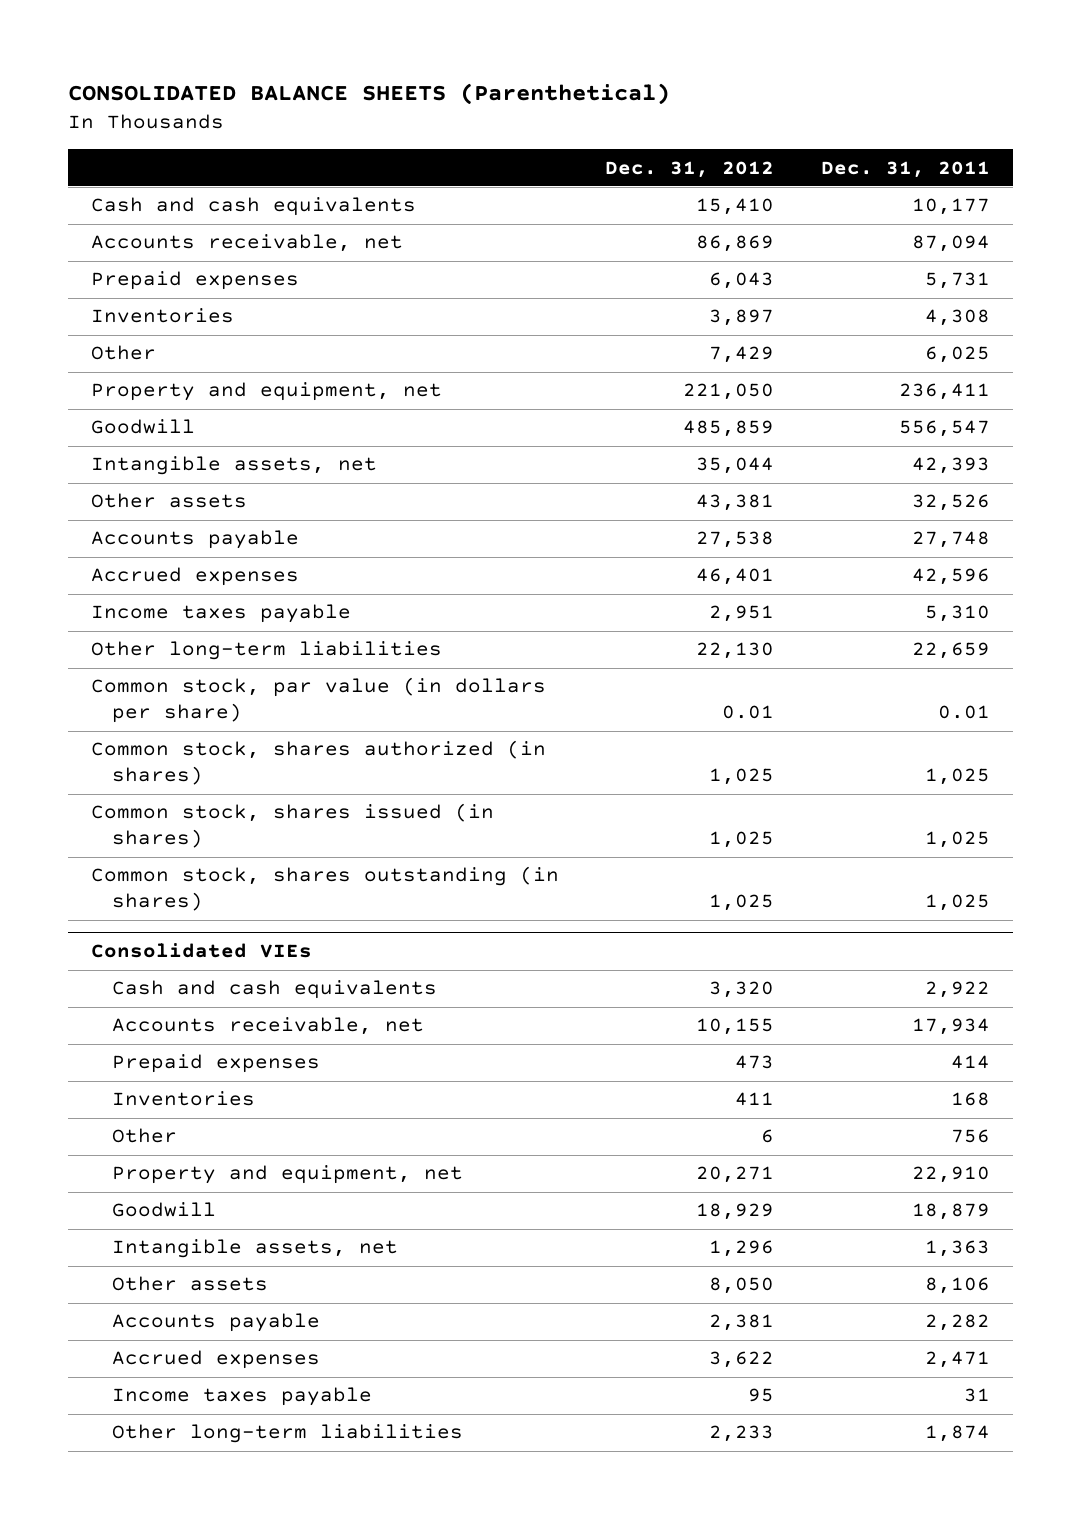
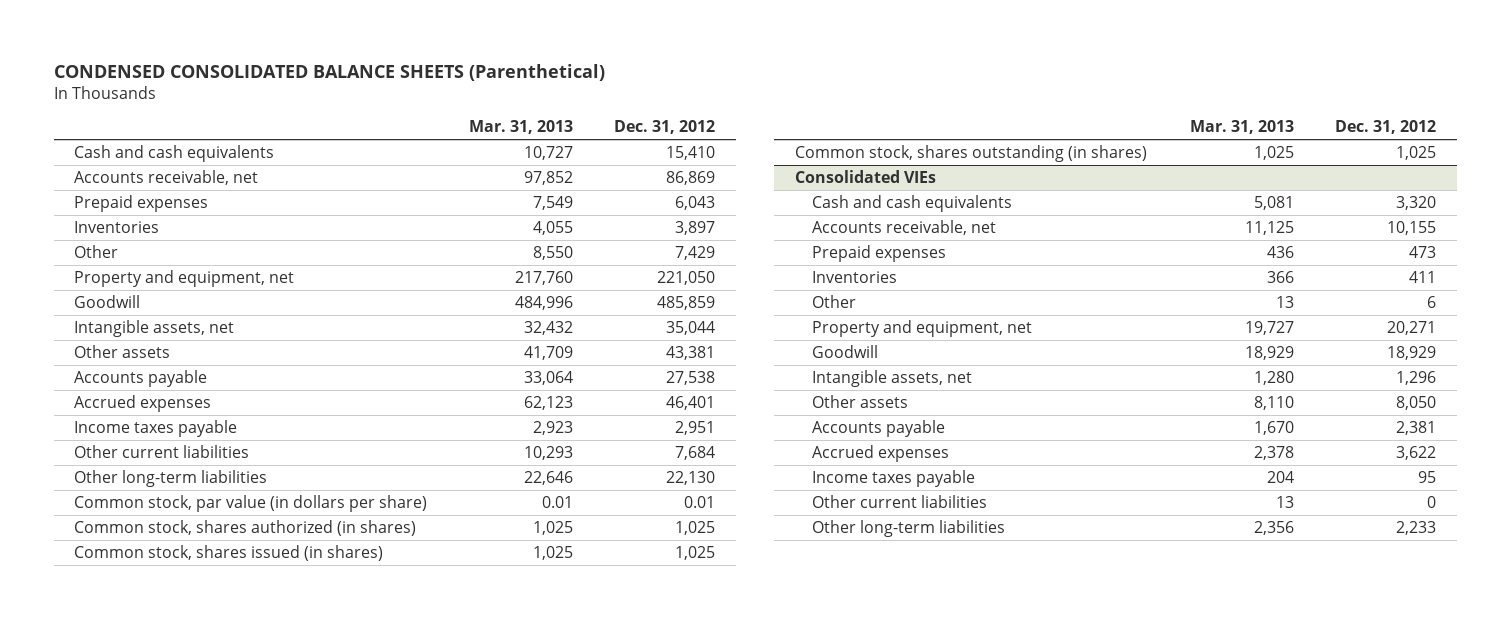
- CONSOLIDATED BALANCE SHEETS (Parenthetical)
+ CONDENSED CONSOLIDATED BALANCE SHEETS (Parenthetical)
- | Dec. 31, 2012 | Dec. 31, 2011
+ | Mar. 31, 2013 | Dec. 31, 2012
+ Other current liabilities | 10,293 | 7,684
@ Consolidated VIEs
+ Other current liabilities | 13 | 0

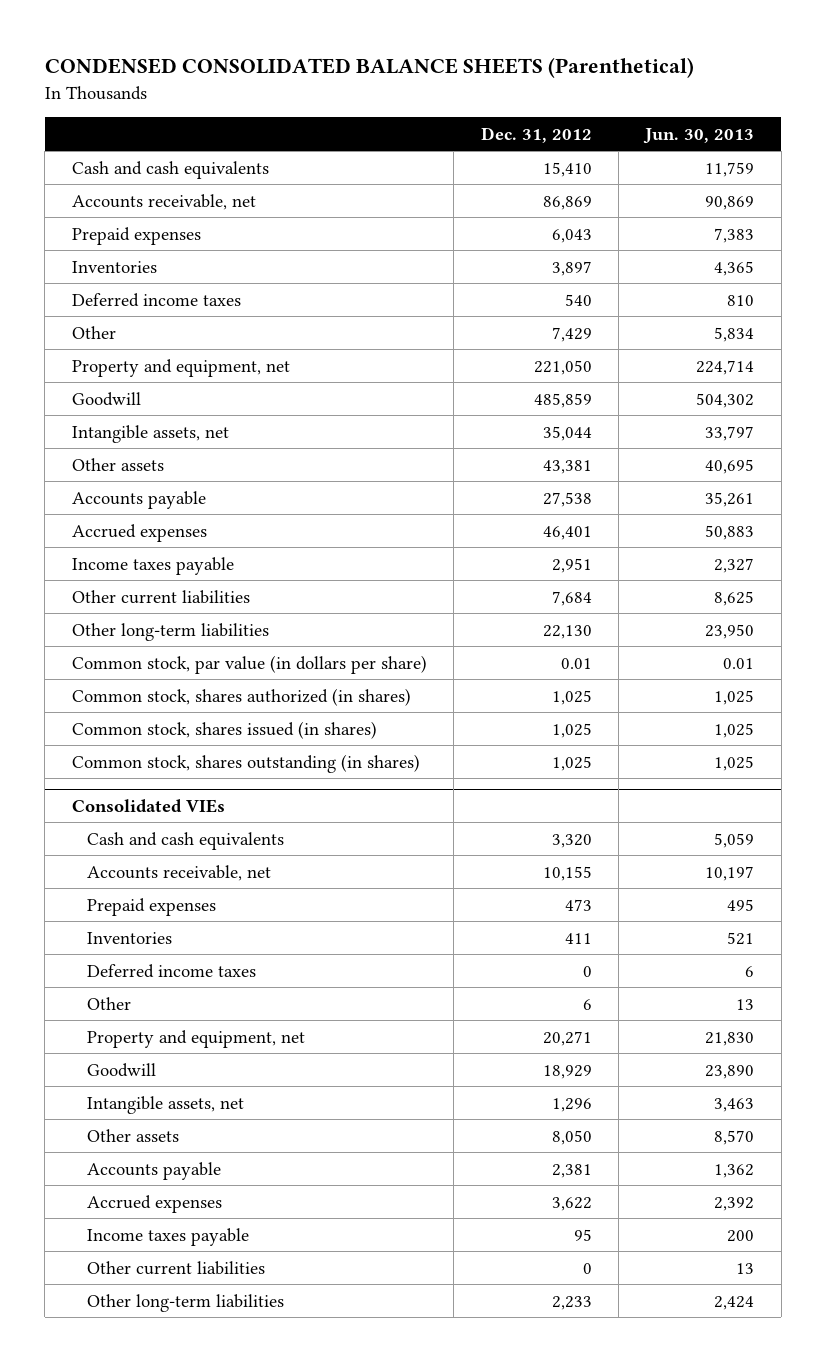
- | Mar. 31, 2013 | Dec. 31, 2012
+ | Dec. 31, 2012 | Jun. 30, 2013
+ Deferred income taxes | 540 | 810
@ Consolidated VIEs
+ Deferred income taxes | 0 | 6

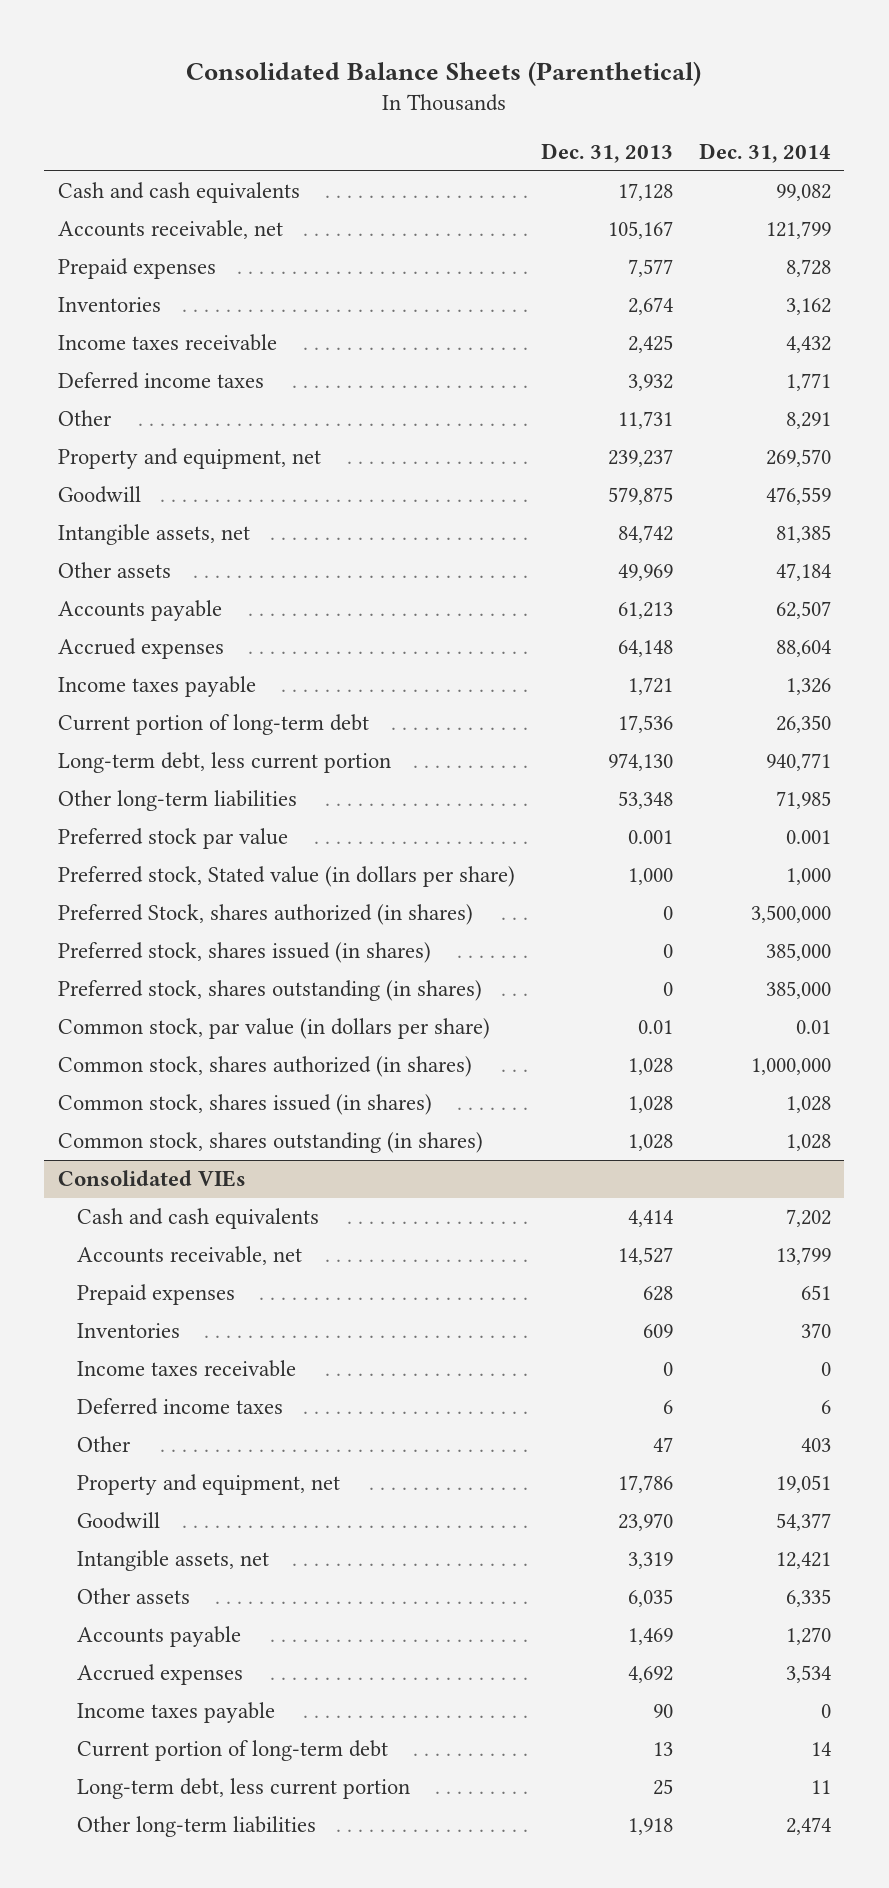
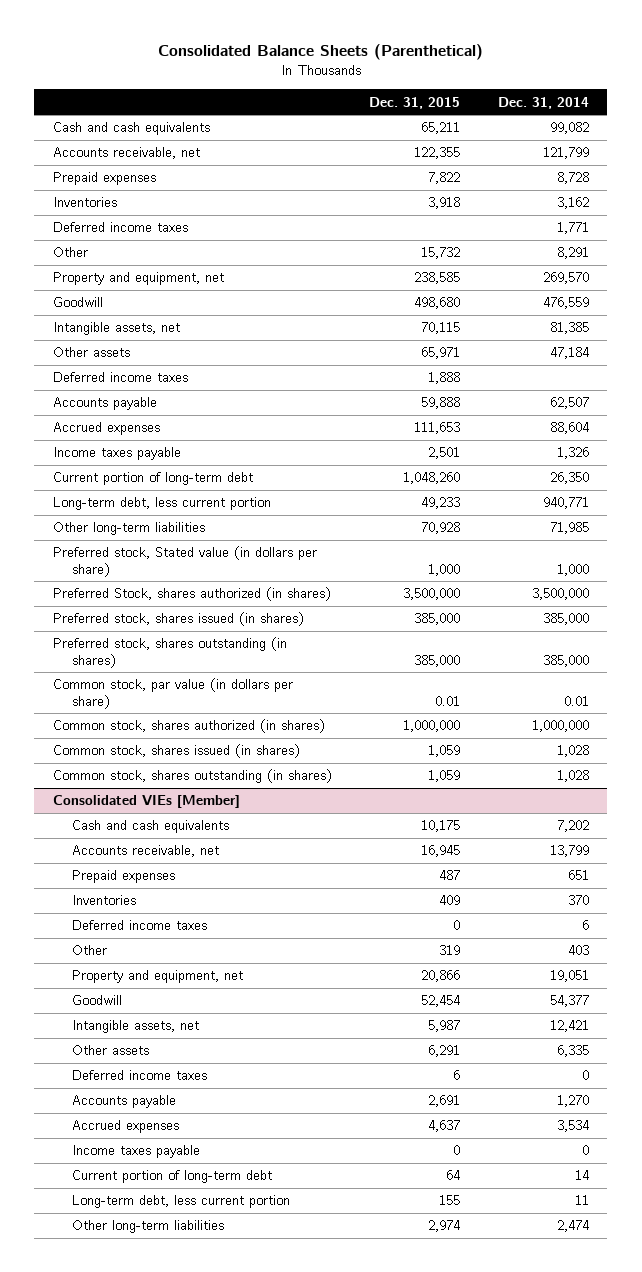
- | Dec. 31, 2013 | Dec. 31, 2014
+ | Dec. 31, 2015 | Dec. 31, 2014
- Income taxes receivable | 2,425 | 4,432
+ Deferred income taxes | 1,888 |
- Preferred stock par value | 0.001 | 0.001
- Consolidated VIEs
+ Consolidated VIEs [Member]
- Income taxes receivable | 0 | 0
+ Deferred income taxes | 6 | 0

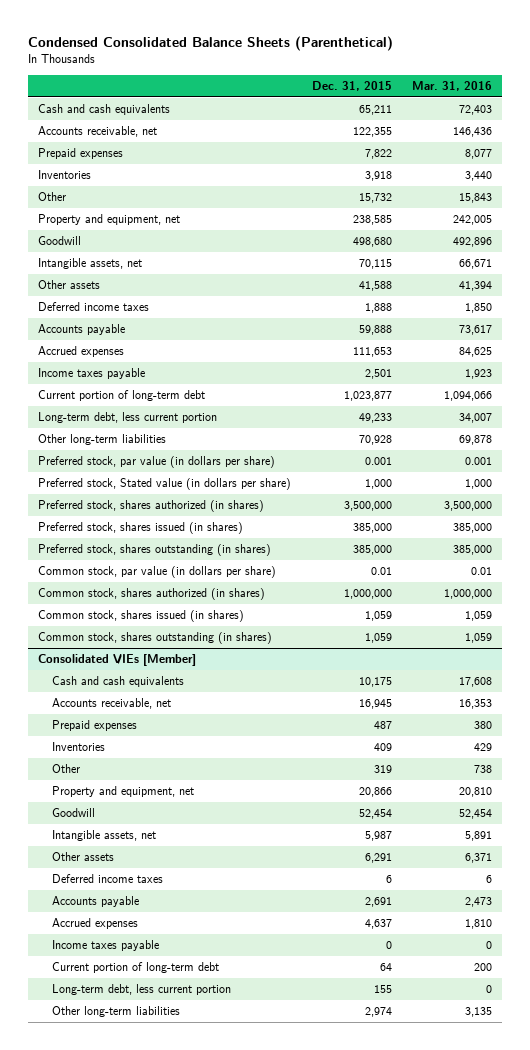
- Consolidated Balance Sheets (Parenthetical)
+ Condensed Consolidated Balance Sheets (Parenthetical)
- | Dec. 31, 2015 | Dec. 31, 2014
+ | Dec. 31, 2015 | Mar. 31, 2016
- Deferred income taxes | | 1,771
- Other assets | 65,971 | 47,184
+ Other assets | 41,588 | 41,394
- Current portion of long-term debt | 1,048,260 | 26,350
+ Current portion of long-term debt | 1,023,877 | 1,094,066
+ Preferred stock, par value (in dollars per share) | 0.001 | 0.001
- Preferred Stock, shares authorized (in shares) | 3,500,000 | 3,500,000
+ Preferred stock, shares authorized (in shares) | 3,500,000 | 3,500,000
@ Consolidated VIEs [Member]
- Deferred income taxes | 0 | 6

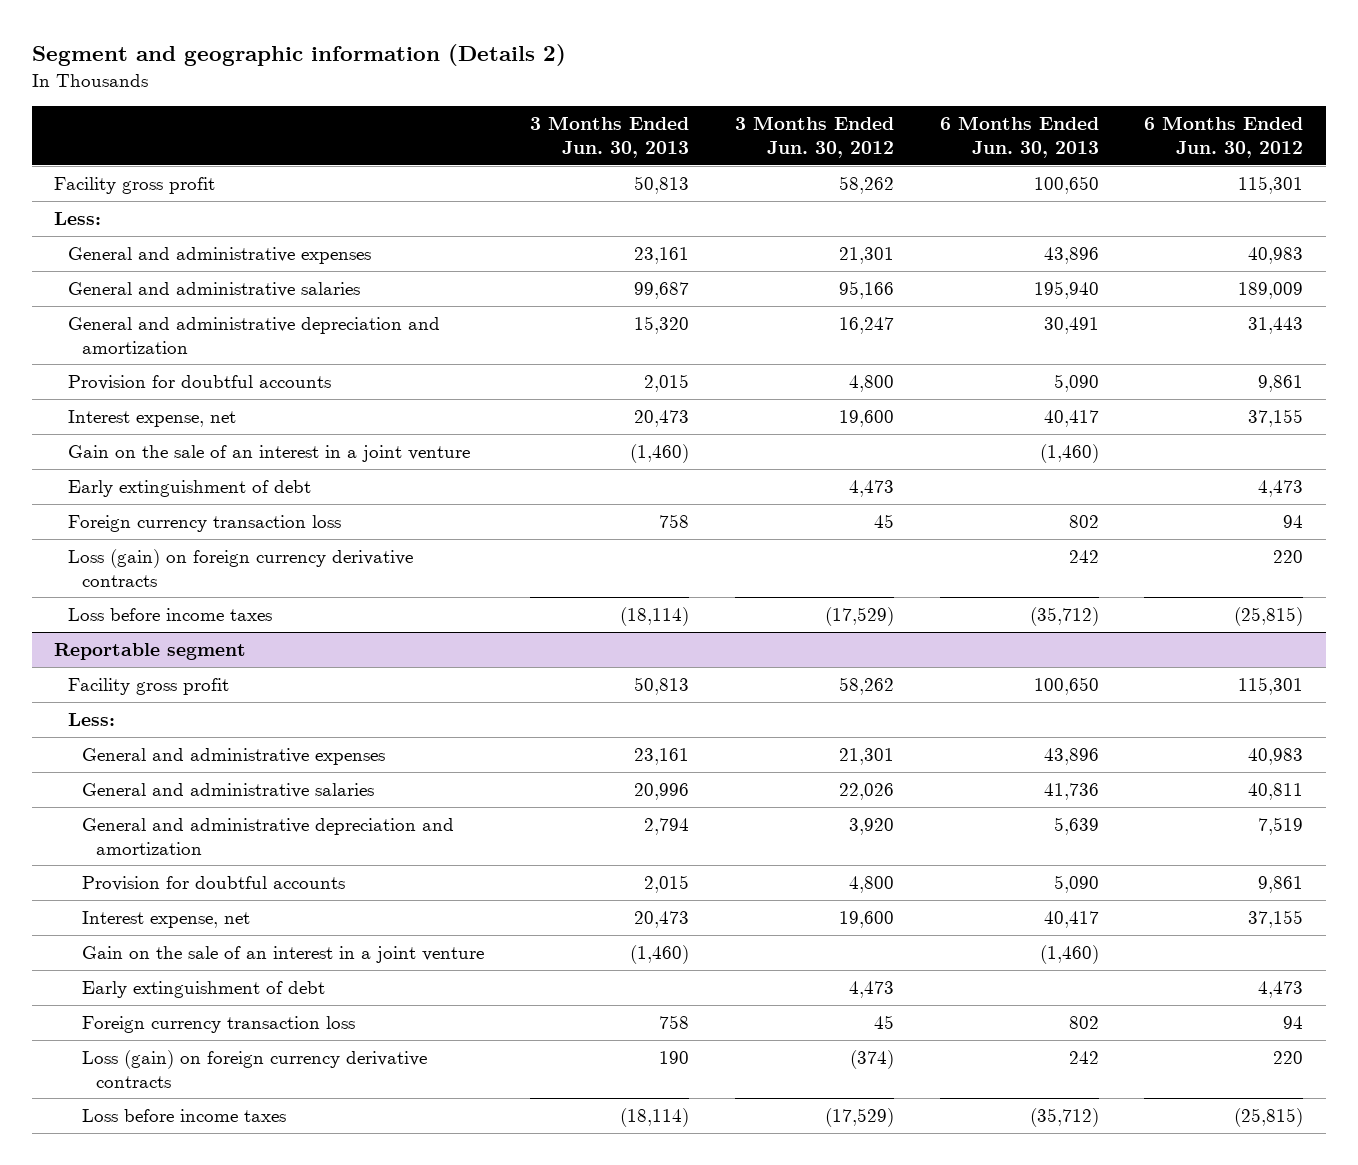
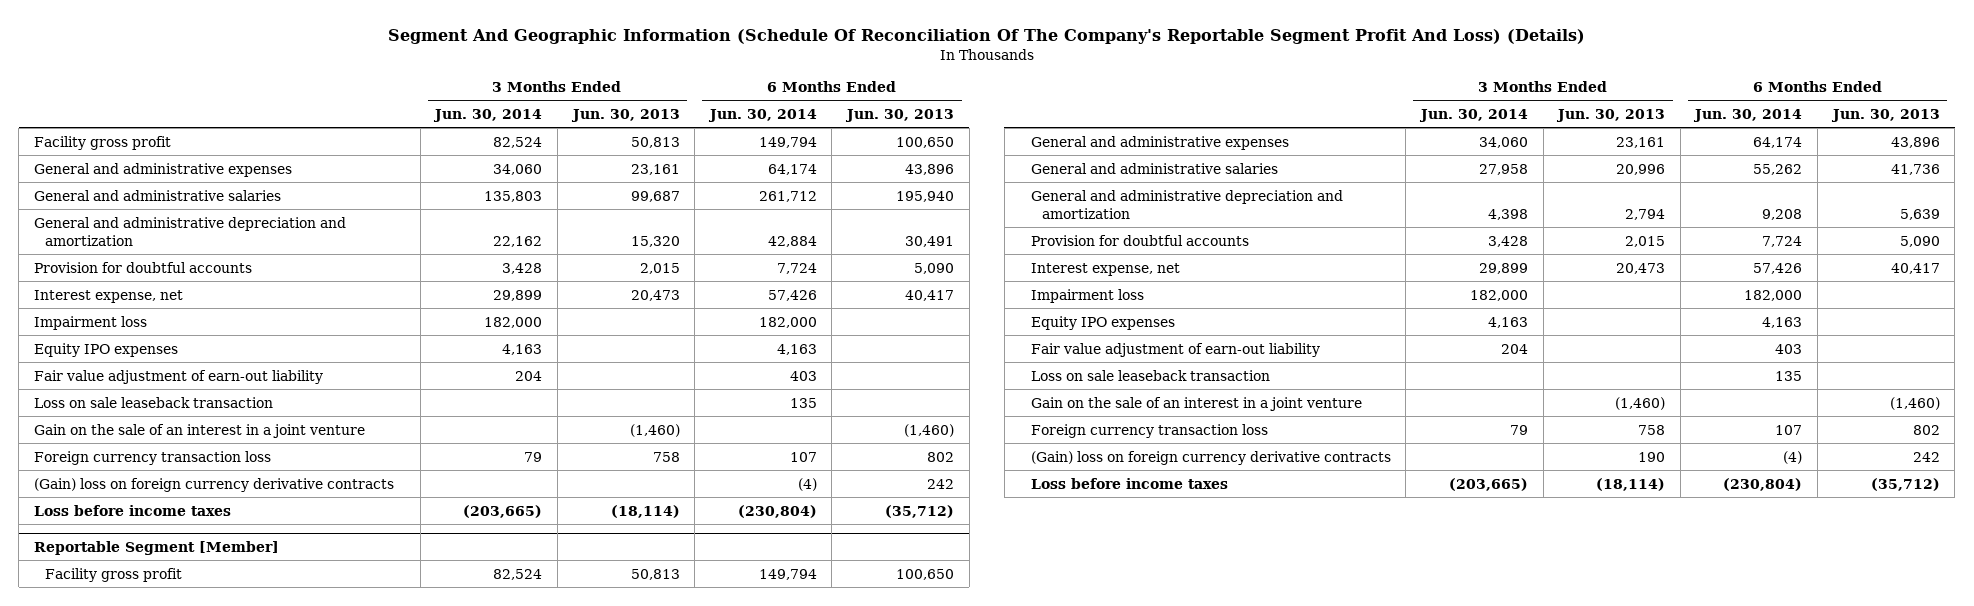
- Segment and geographic information (Details 2)
+ Segment And Geographic Information (Schedule Of Reconciliation Of The Company's Reportable Segment Profit And Loss) (Details)
- | 3 Months Ended Jun. 30, 2013 | 3 Months Ended Jun. 30, 2012 | 6 Months Ended Jun. 30, 2013 | 6 Months Ended Jun. 30, 2012
+ | 3 Months Ended Jun. 30, 2014 | 3 Months Ended Jun. 30, 2013 | 6 Months Ended Jun. 30, 2014 | 6 Months Ended Jun. 30, 2013
- Less:
+ Impairment loss | 182,000 | | 182,000 |
+ Equity IPO expenses | 4,163 | | 4,163 |
+ Fair value adjustment of earn-out liability | 204 | | 403 |
+ Loss on sale leaseback transaction | | | 135 |
- Early extinguishment of debt | | 4,473 | | 4,473
- Loss (gain) on foreign currency derivative contracts | | | 242 | 220
+ (Gain) loss on foreign currency derivative contracts | | | (4) | 242
- Reportable segment
+ Reportable Segment [Member]
- Less:
+ Impairment loss | 182,000 | | 182,000 |
+ Equity IPO expenses | 4,163 | | 4,163 |
+ Fair value adjustment of earn-out liability | 204 | | 403 |
+ Loss on sale leaseback transaction | | | 135 |
- Early extinguishment of debt | | 4,473 | | 4,473
- Loss (gain) on foreign currency derivative contracts | 190 | (374) | 242 | 220
+ (Gain) loss on foreign currency derivative contracts | | 190 | (4) | 242

